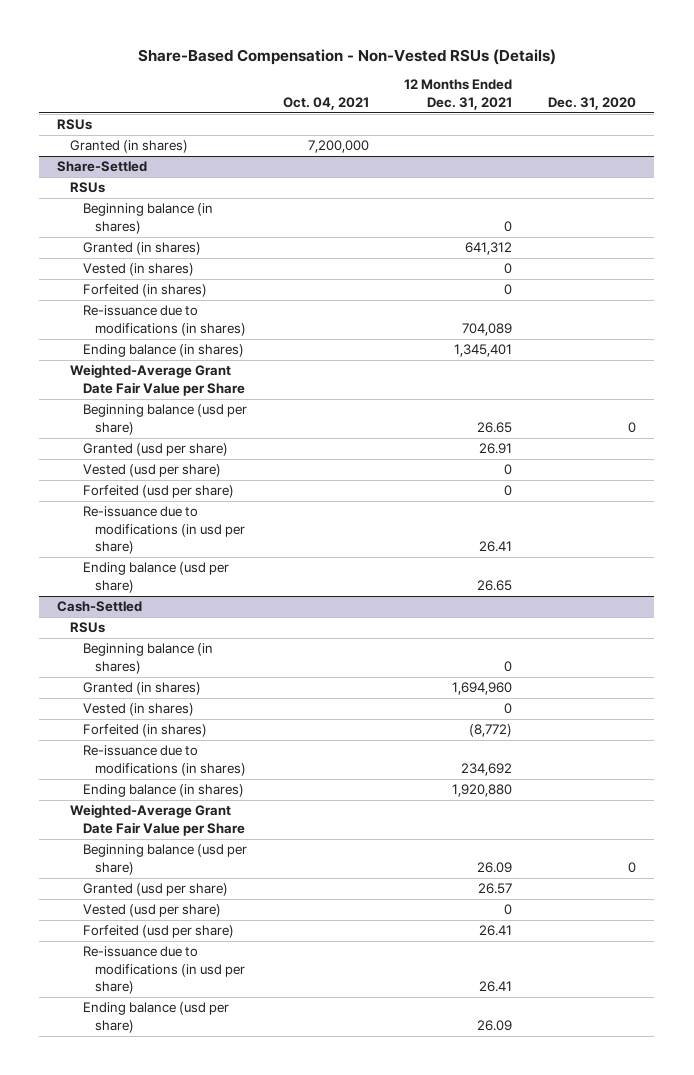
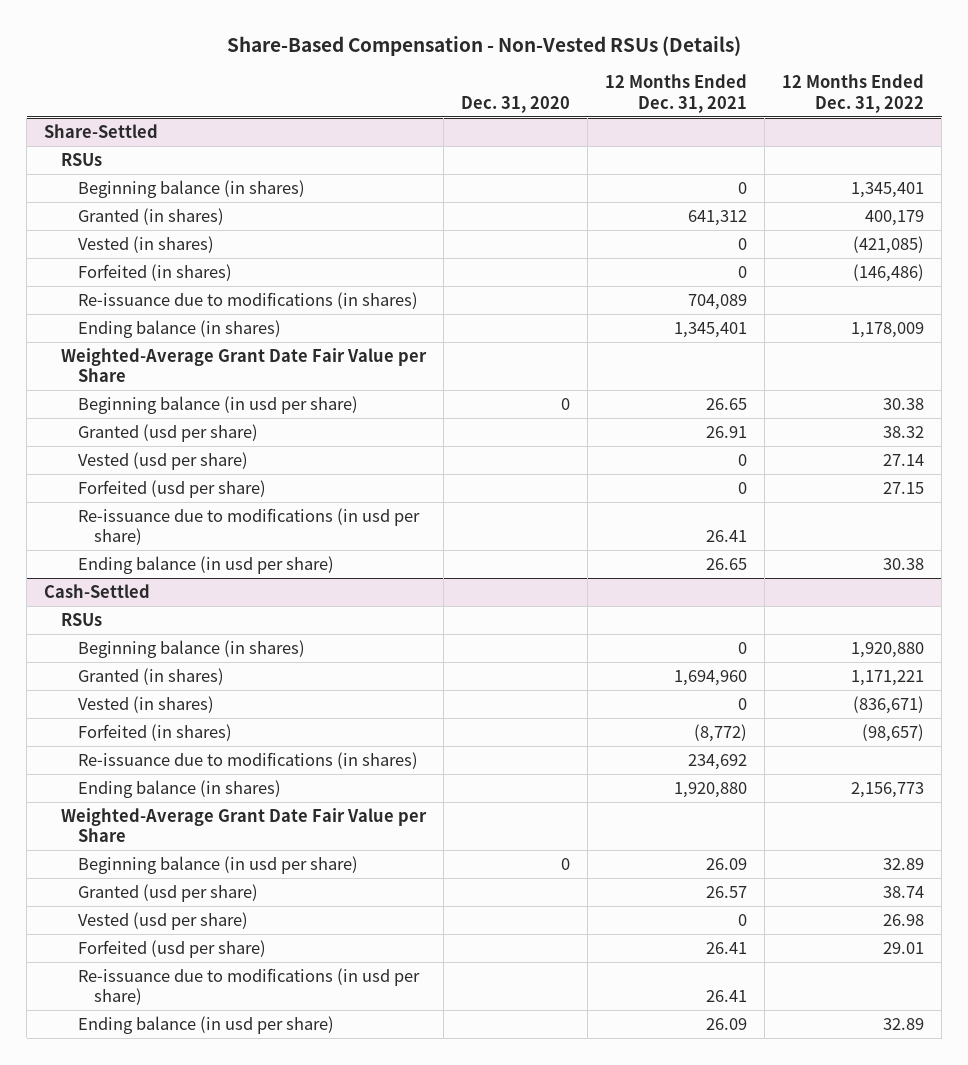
- | Oct. 04, 2021 | 12 Months Ended Dec. 31, 2021 | Dec. 31, 2020
+ | Dec. 31, 2020 | 12 Months Ended Dec. 31, 2021 | 12 Months Ended Dec. 31, 2022
- RSUs
- Granted (in shares) | 7,200,000 | |
@ Share-Settled
- Beginning balance (usd per share) | | 26.65 | 0
+ Beginning balance (in usd per share) | 0 | 26.65 | 30.38
- Ending balance (usd per share) | | 26.65 |
+ Ending balance (in usd per share) | | 26.65 | 30.38
@ Cash-Settled
- Beginning balance (usd per share) | | 26.09 | 0
+ Beginning balance (in usd per share) | 0 | 26.09 | 32.89
- Ending balance (usd per share) | | 26.09 |
+ Ending balance (in usd per share) | | 26.09 | 32.89

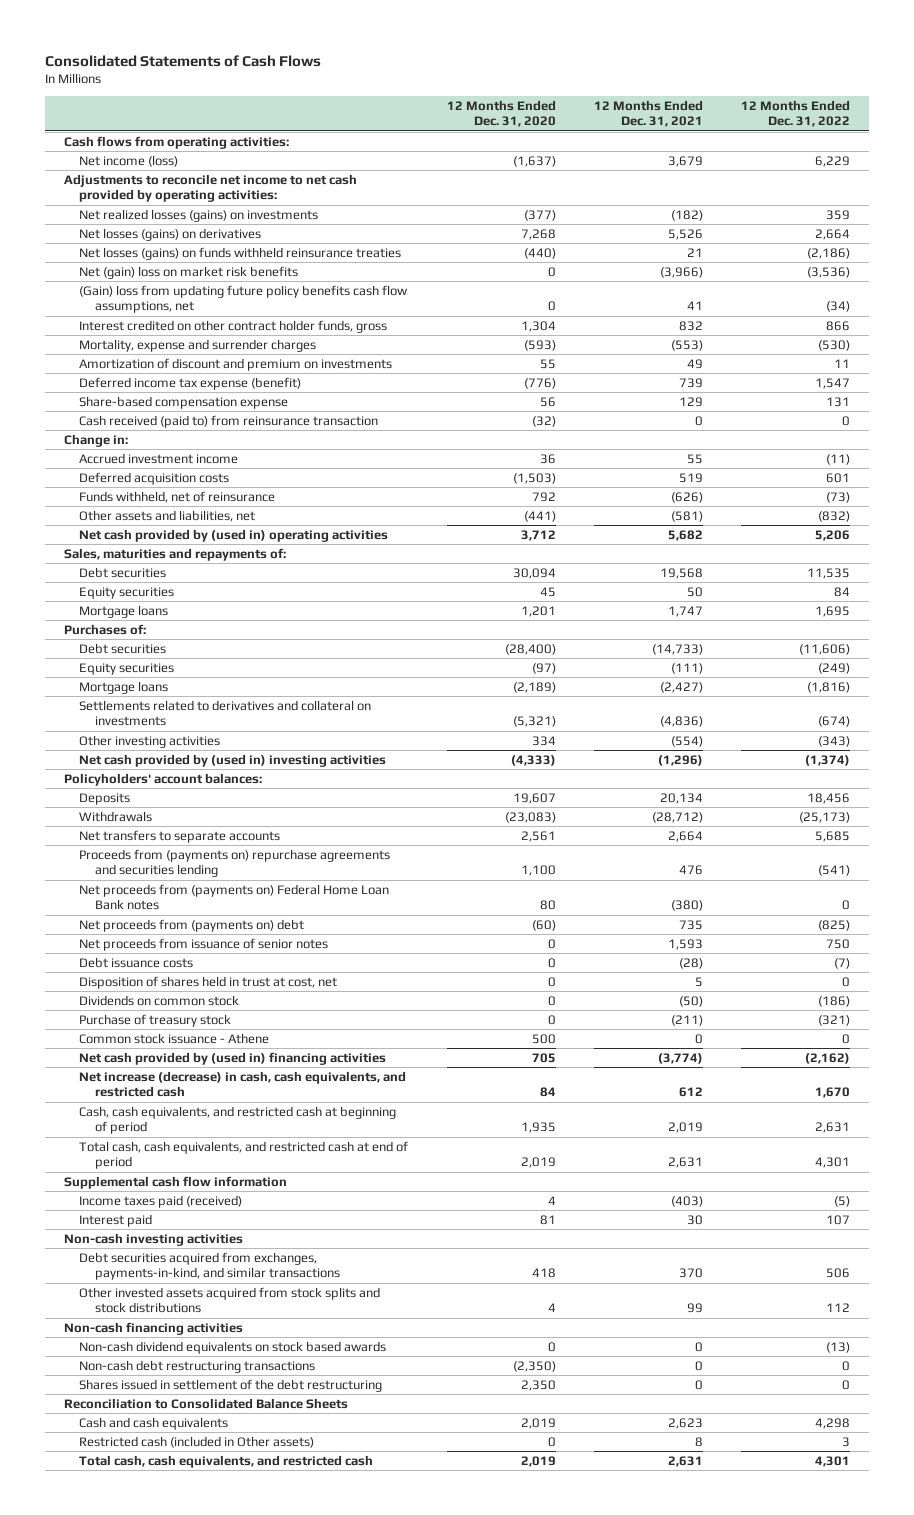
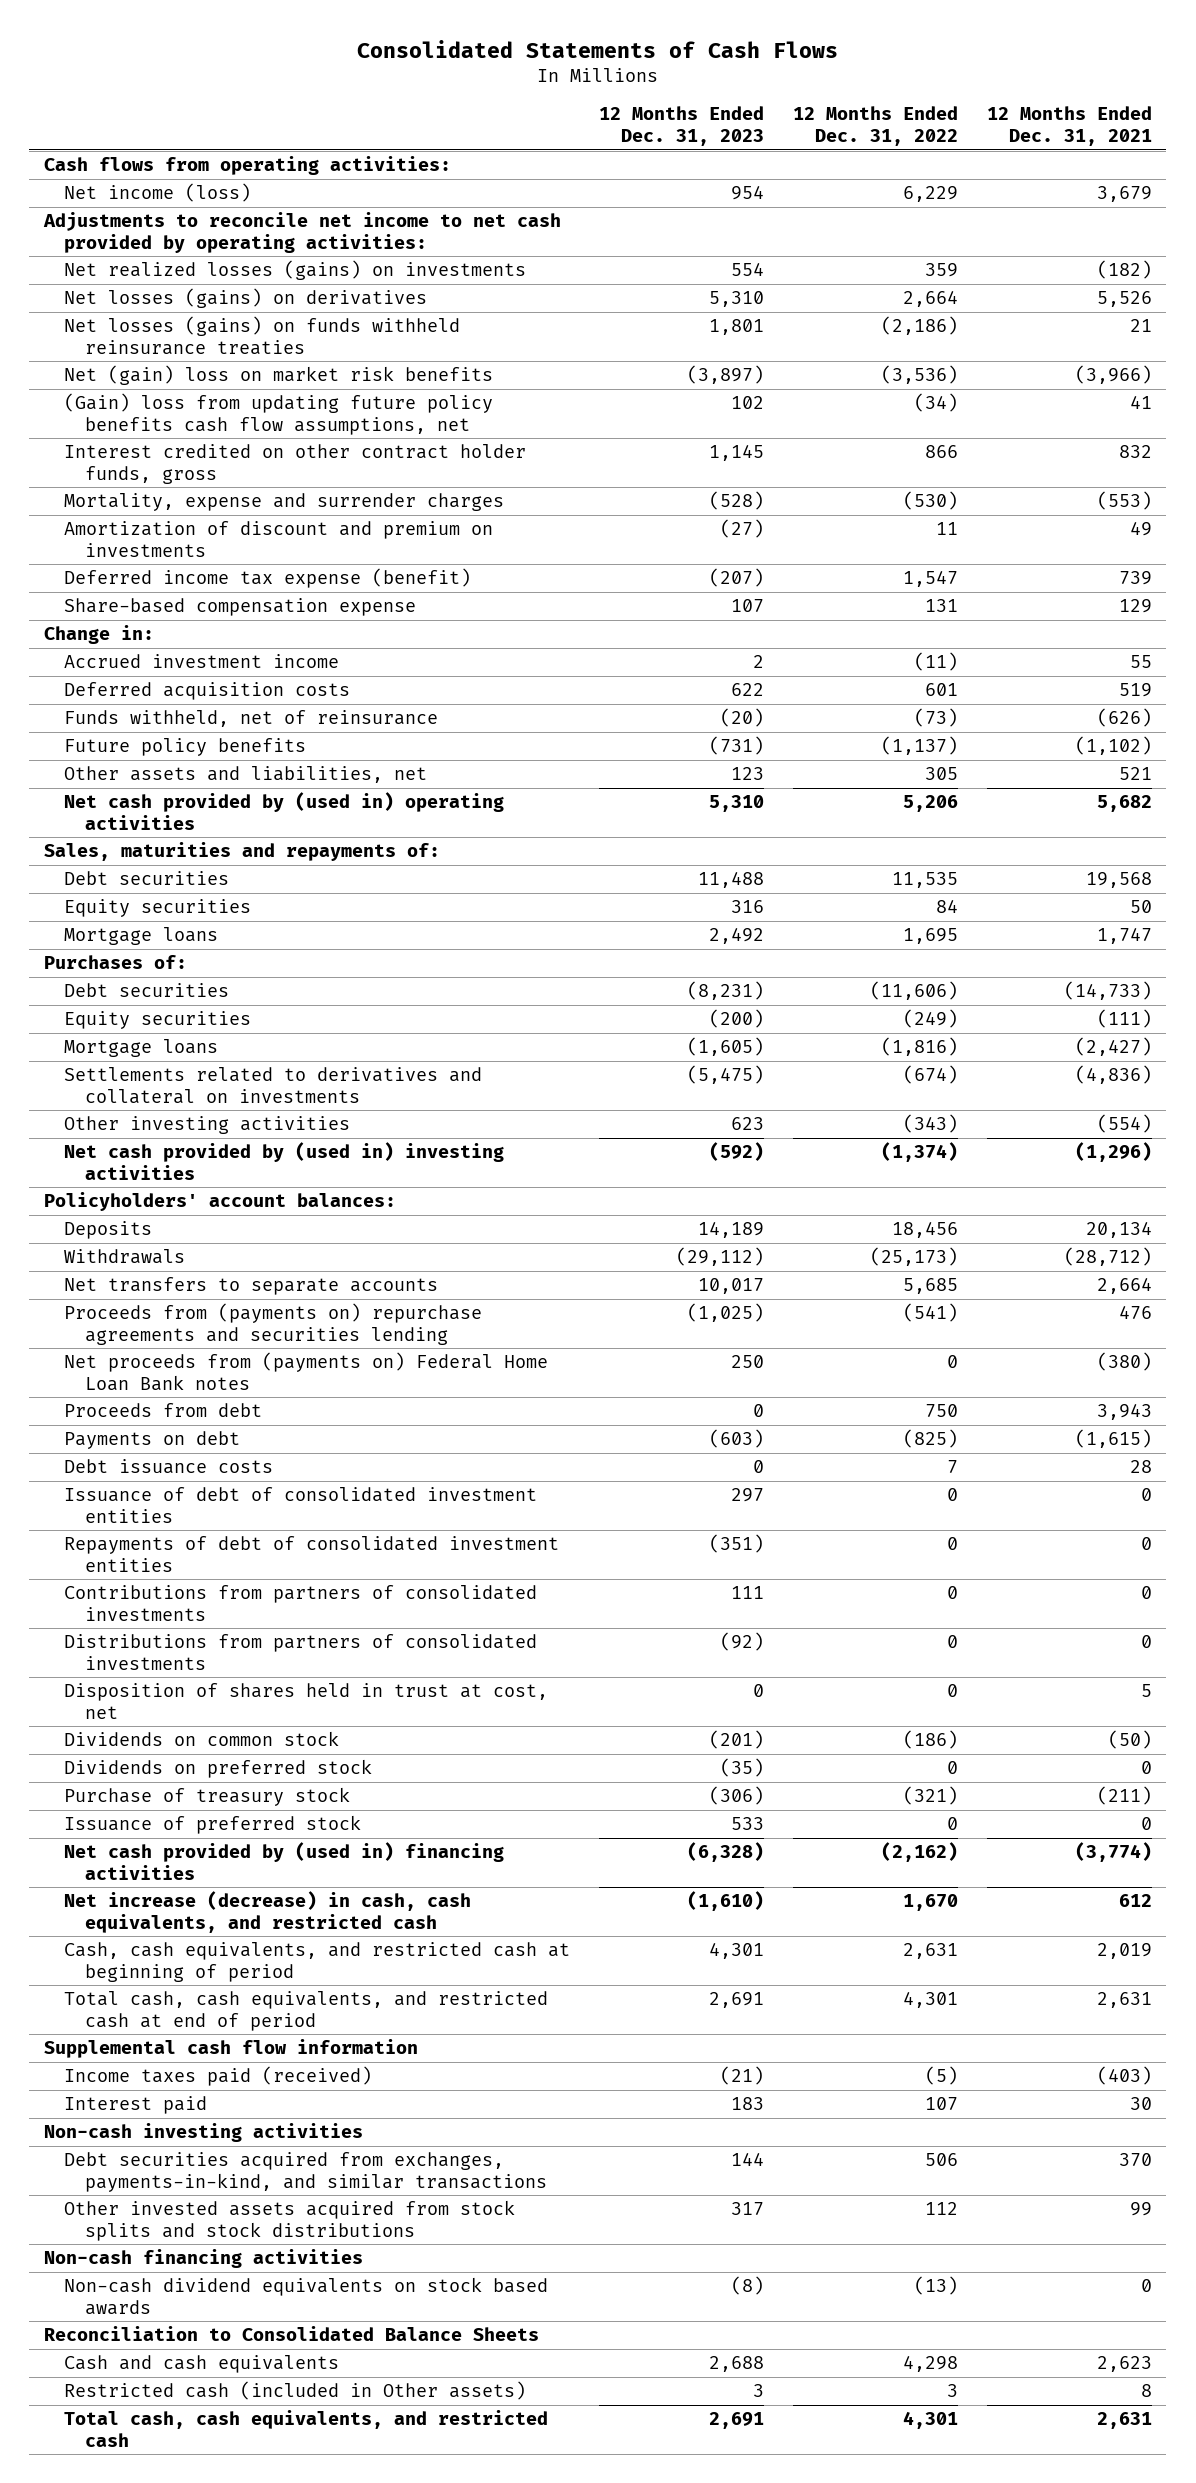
- | 12 Months Ended Dec. 31, 2020 | 12 Months Ended Dec. 31, 2021 | 12 Months Ended Dec. 31, 2022
+ | 12 Months Ended Dec. 31, 2023 | 12 Months Ended Dec. 31, 2022 | 12 Months Ended Dec. 31, 2021
- Cash received (paid to) from reinsurance transaction | (32) | 0 | 0
- Other assets and liabilities, net | (441) | (581) | (832)
+ Future policy benefits | (731) | (1,137) | (1,102)
+ Other assets and liabilities, net | 123 | 305 | 521
- Net proceeds from (payments on) debt | (60) | 735 | (825)
- Net proceeds from issuance of senior notes | 0 | 1,593 | 750
- Debt issuance costs | 0 | (28) | (7)
+ Proceeds from debt | 0 | 750 | 3,943
+ Payments on debt | (603) | (825) | (1,615)
+ Debt issuance costs | 0 | 7 | 28
+ Issuance of debt of consolidated investment entities | 297 | 0 | 0
+ Repayments of debt of consolidated investment entities | (351) | 0 | 0
+ Contributions from partners of consolidated investments | 111 | 0 | 0
+ Distributions from partners of consolidated investments | (92) | 0 | 0
+ Dividends on preferred stock | (35) | 0 | 0
- Common stock issuance - Athene | 500 | 0 | 0
+ Issuance of preferred stock | 533 | 0 | 0
- Non-cash debt restructuring transactions | (2,350) | 0 | 0
- Shares issued in settlement of the debt restructuring | 2,350 | 0 | 0

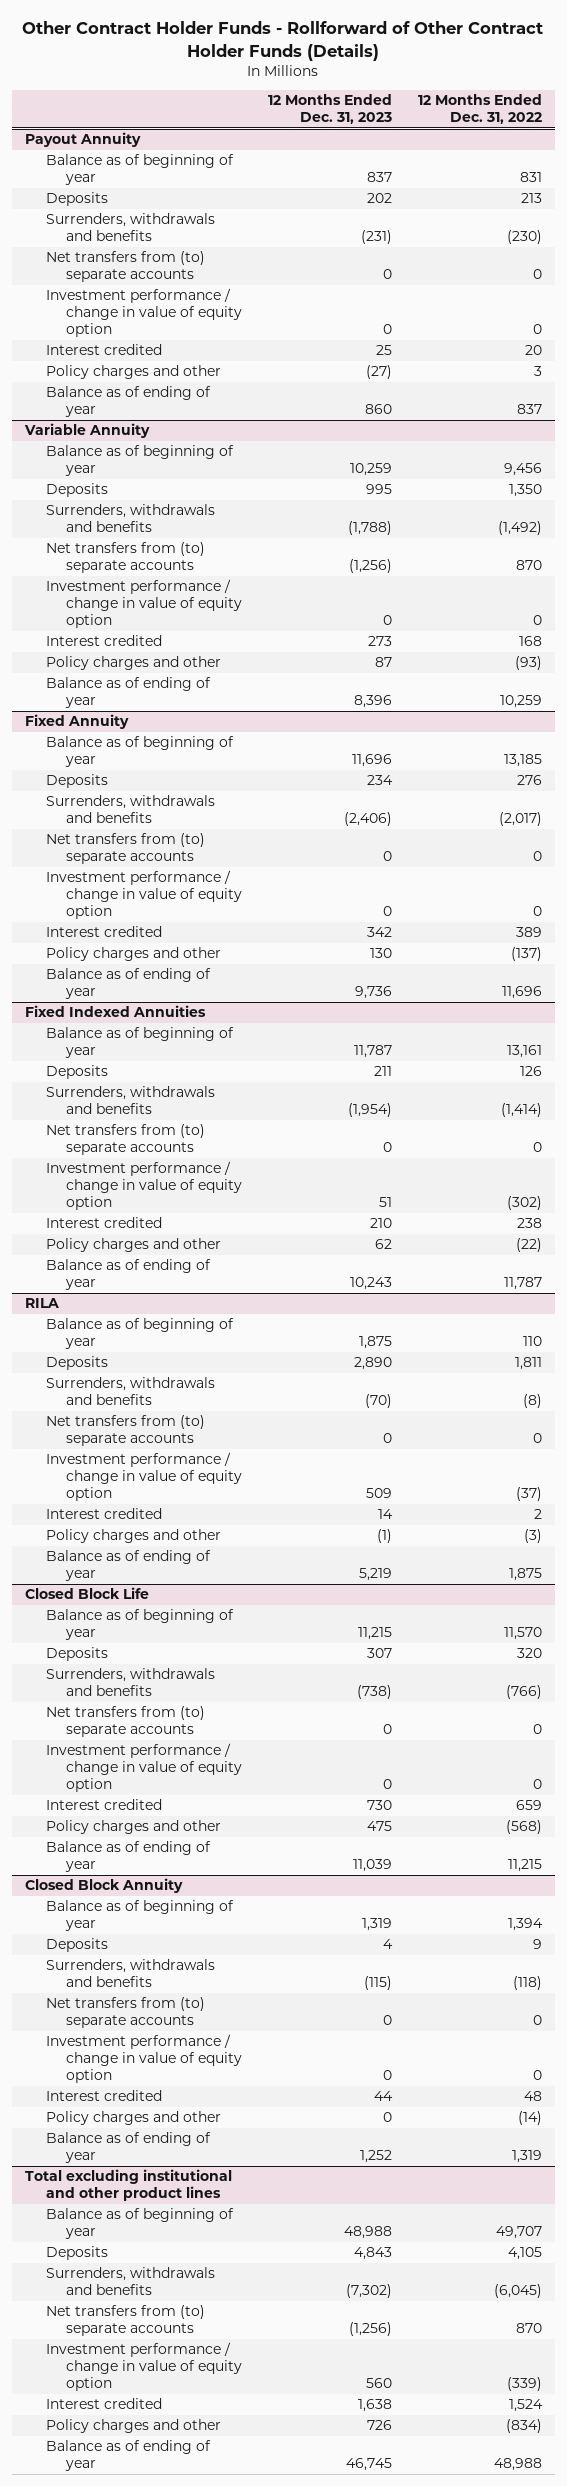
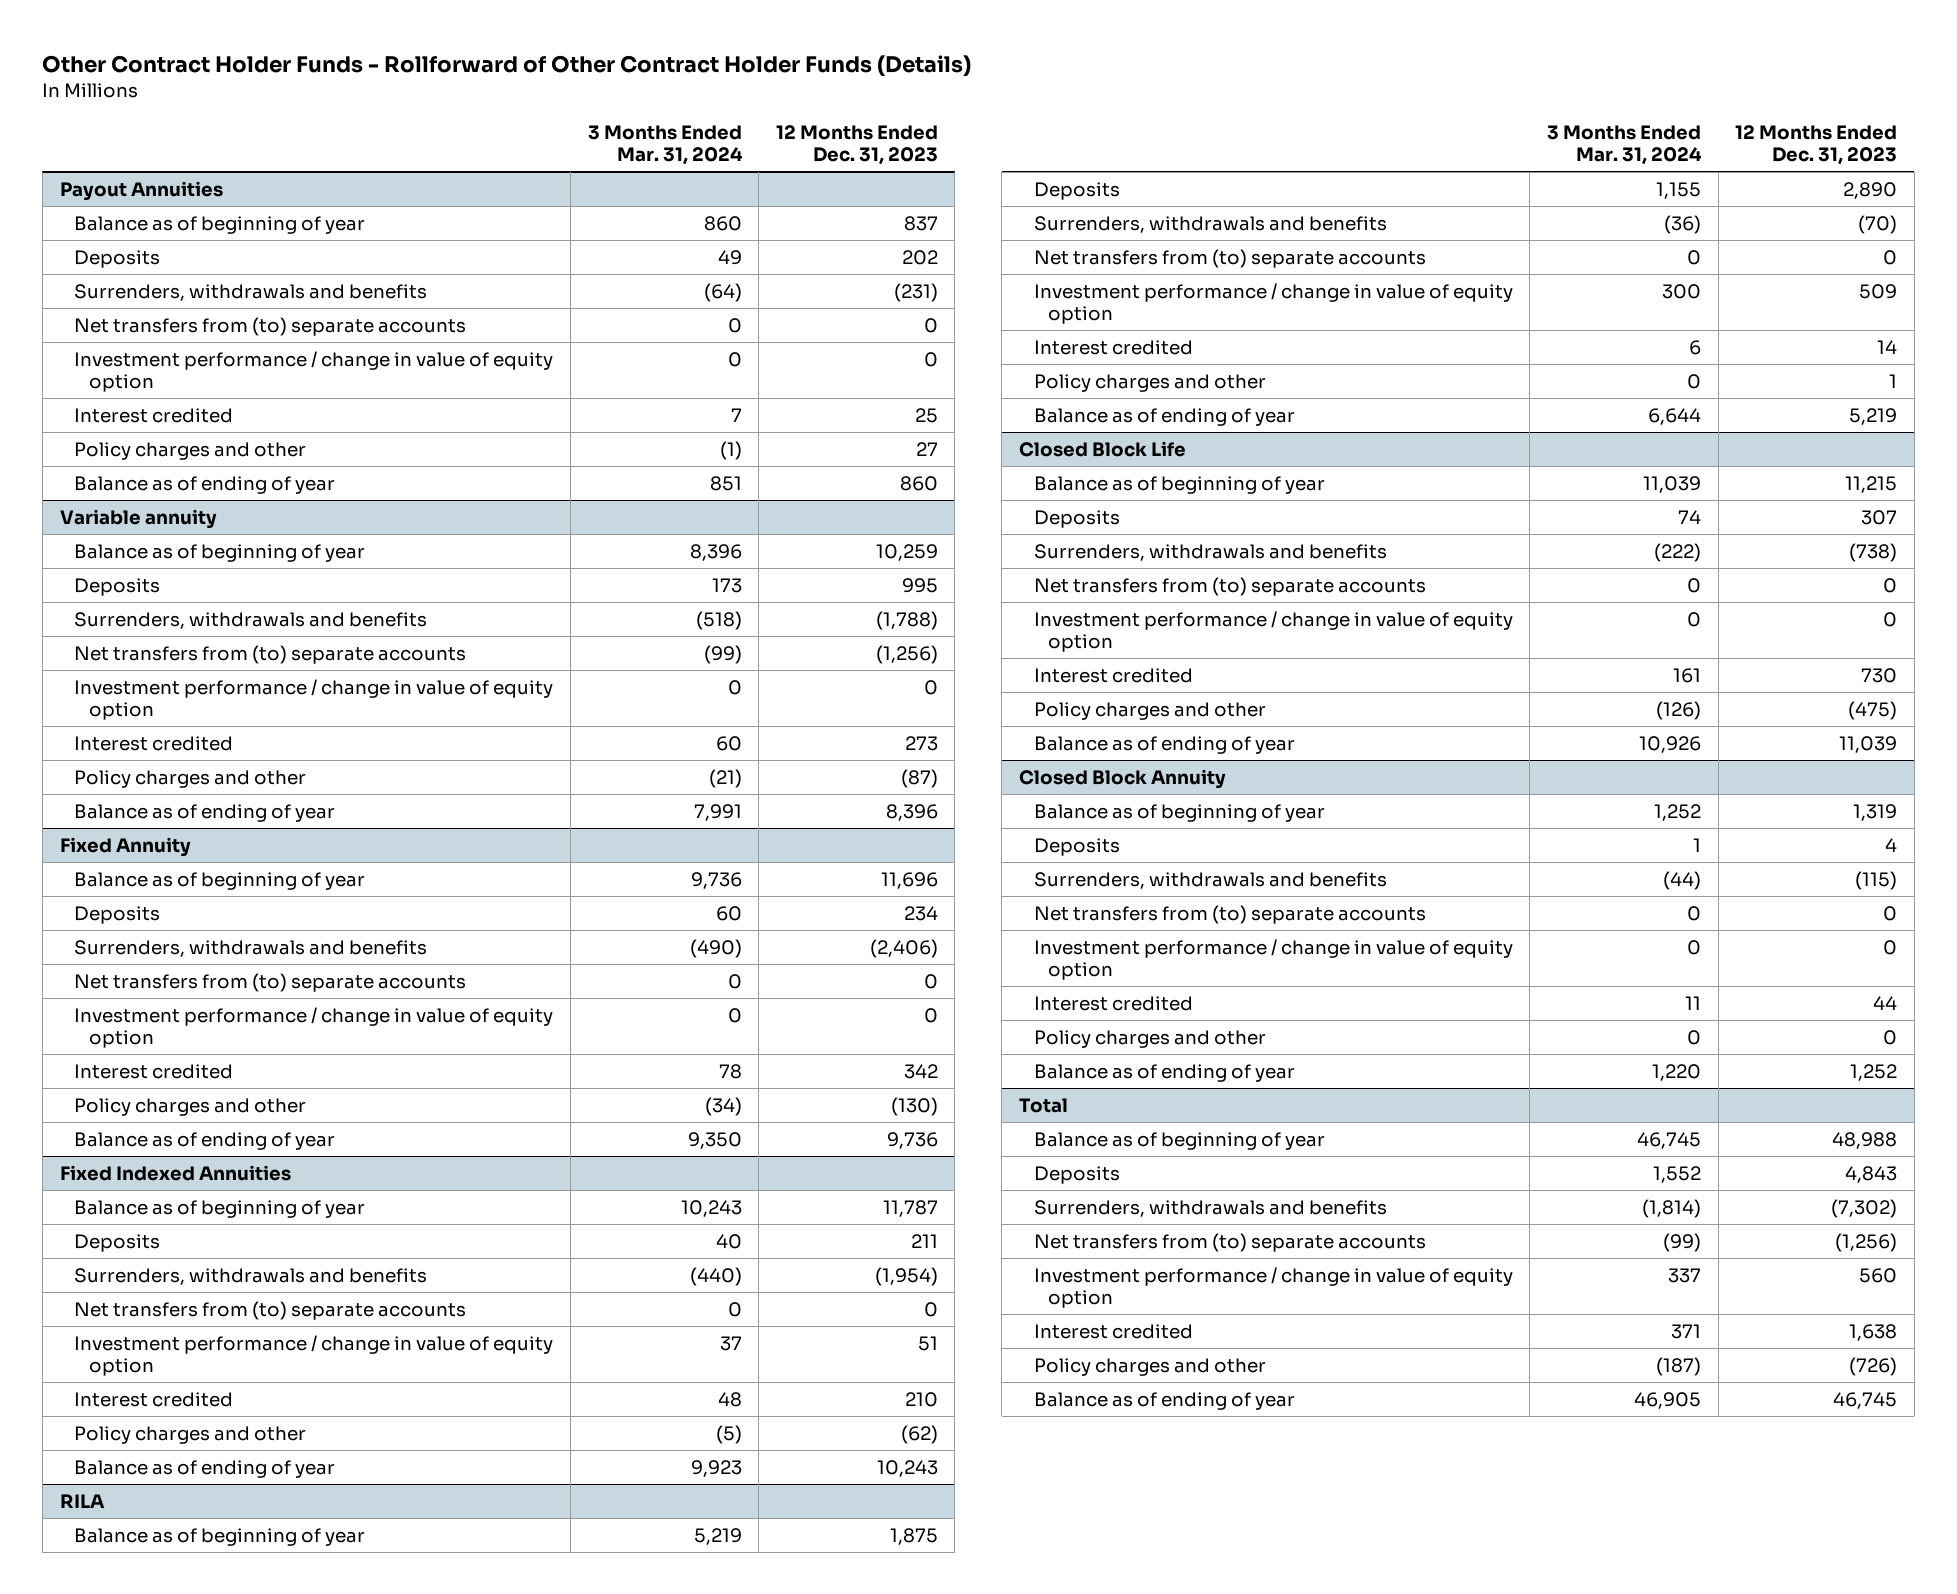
- | 12 Months Ended Dec. 31, 2023 | 12 Months Ended Dec. 31, 2022
+ | 3 Months Ended Mar. 31, 2024 | 12 Months Ended Dec. 31, 2023
- Payout Annuity
+ Payout Annuities
- Policy charges and other | (27) | 3
+ Policy charges and other | (1) | 27
- Variable Annuity
+ Variable annuity
- Policy charges and other | 87 | (93)
+ Policy charges and other | (21) | (87)
@ Fixed Annuity
- Policy charges and other | 130 | (137)
+ Policy charges and other | (34) | (130)
@ Fixed Indexed Annuities
- Policy charges and other | 62 | (22)
+ Policy charges and other | (5) | (62)
@ RILA
- Policy charges and other | (1) | (3)
+ Policy charges and other | 0 | 1
@ Closed Block Life
- Policy charges and other | 475 | (568)
+ Policy charges and other | (126) | (475)
- Total excluding institutional and other product lines
+ Total
- Policy charges and other | 726 | (834)
+ Policy charges and other | (187) | (726)

